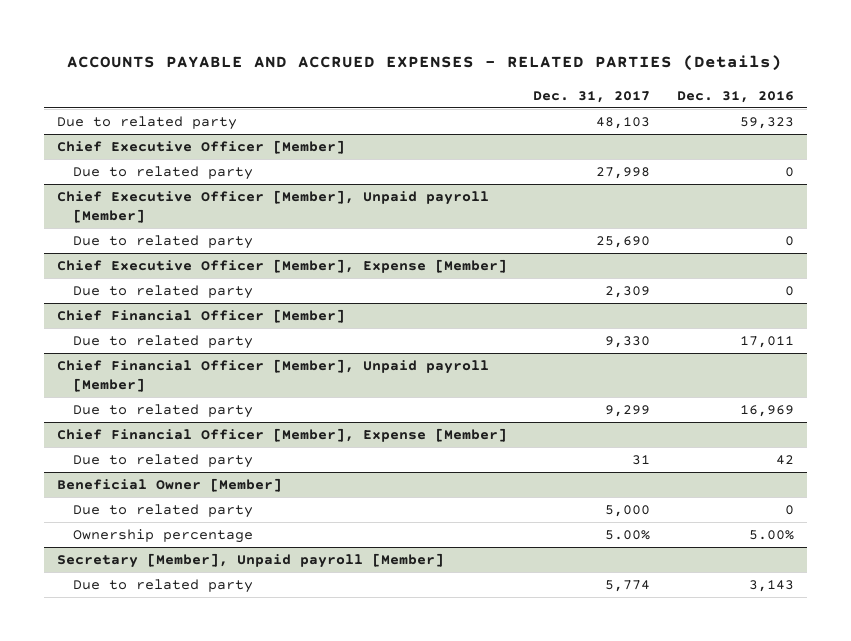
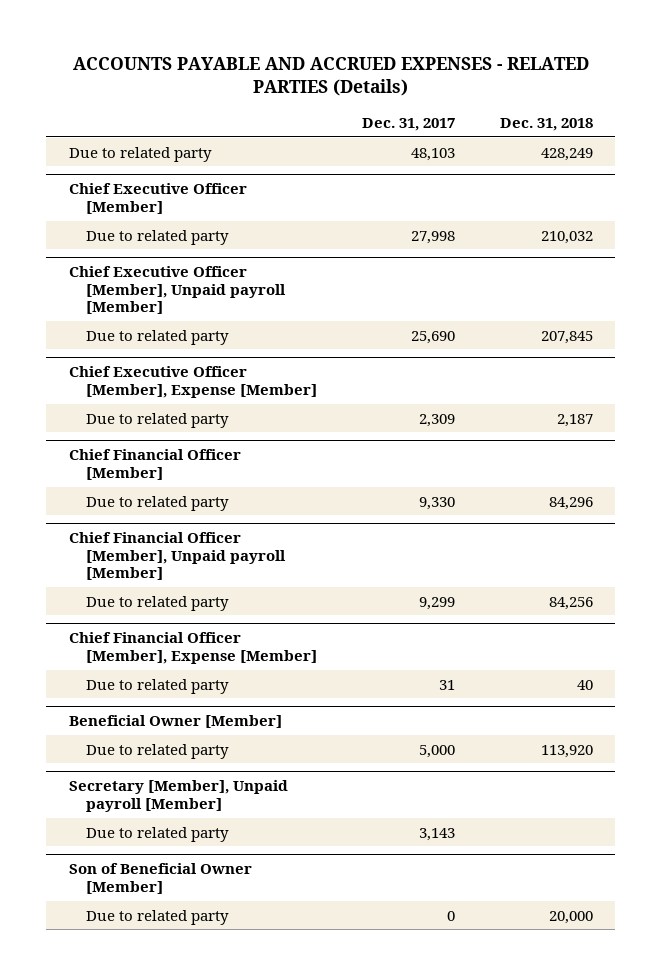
- | Dec. 31, 2017 | Dec. 31, 2016
+ | Dec. 31, 2017 | Dec. 31, 2018
@ Beneficial Owner [Member]
- Ownership percentage | 5.00% | 5.00%
@ Secretary [Member], Unpaid payroll [Member]
- Due to related party | 5,774 | 3,143
+ Due to related party | 3,143 |
+ Son of Beneficial Owner [Member]
+ Due to related party | 0 | 20,000

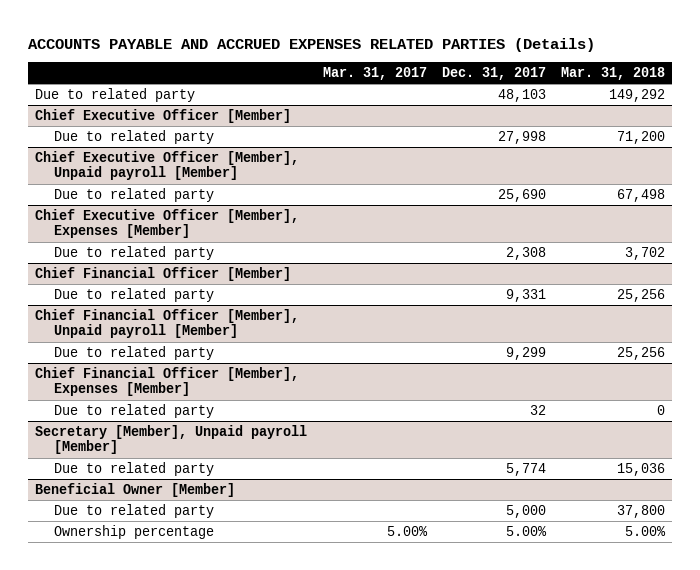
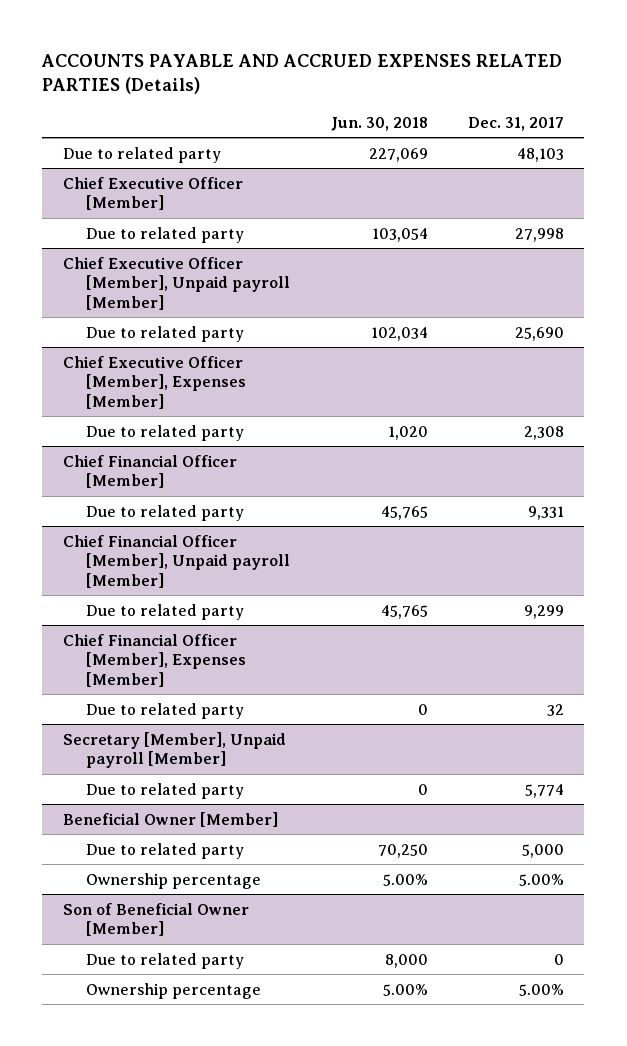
- | Mar. 31, 2017 | Dec. 31, 2017 | Mar. 31, 2018
+ | Jun. 30, 2018 | Dec. 31, 2017
+ Son of Beneficial Owner [Member]
+ Due to related party | 8,000 | 0
+ Ownership percentage | 5.00% | 5.00%

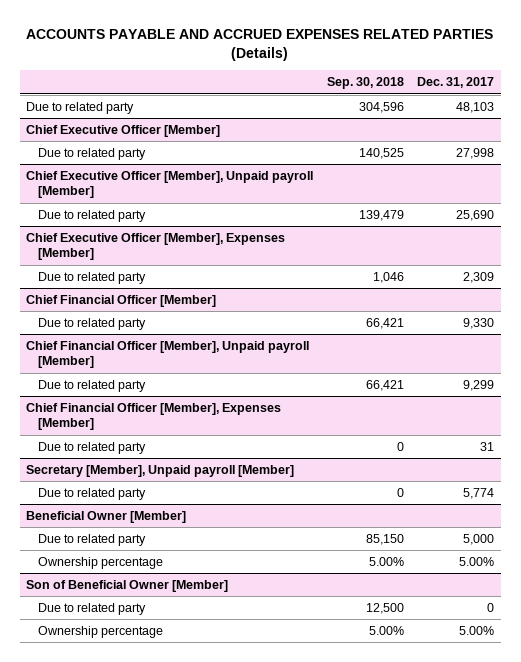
- | Jun. 30, 2018 | Dec. 31, 2017
+ | Sep. 30, 2018 | Dec. 31, 2017
@ Chief Executive Officer [Member], Expenses [Member]
- Due to related party | 1,020 | 2,308
+ Due to related party | 1,046 | 2,309
@ Chief Financial Officer [Member]
- Due to related party | 45,765 | 9,331
+ Due to related party | 66,421 | 9,330
@ Chief Financial Officer [Member], Expenses [Member]
- Due to related party | 0 | 32
+ Due to related party | 0 | 31

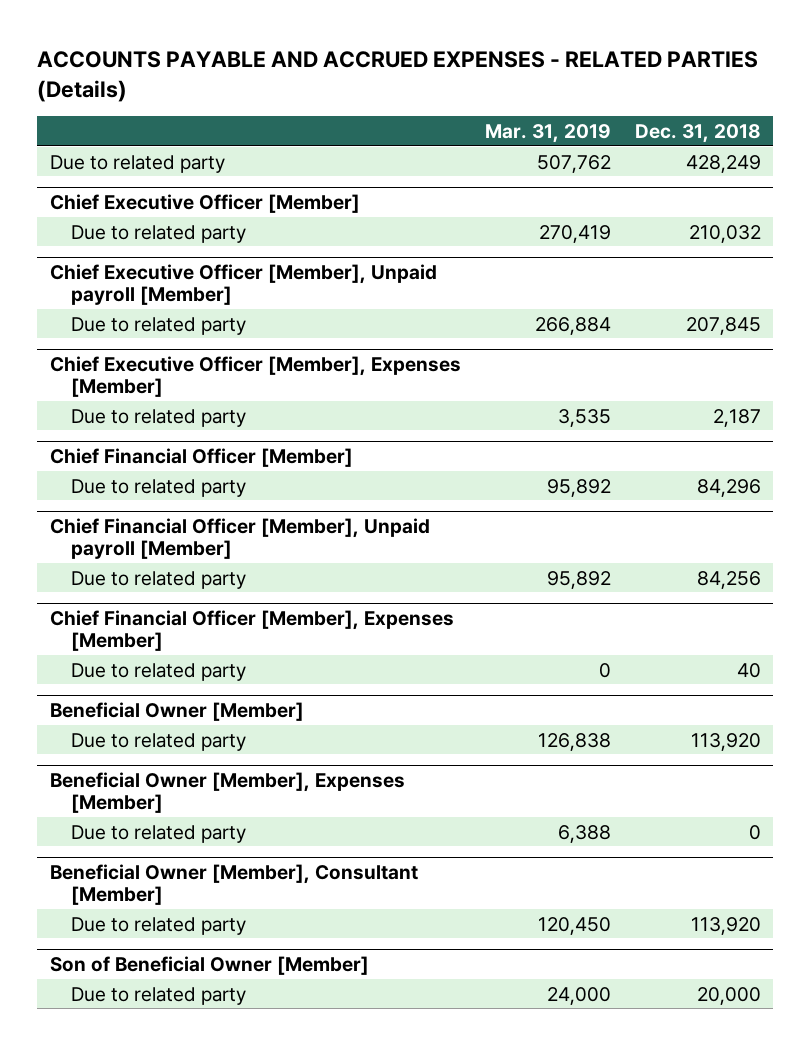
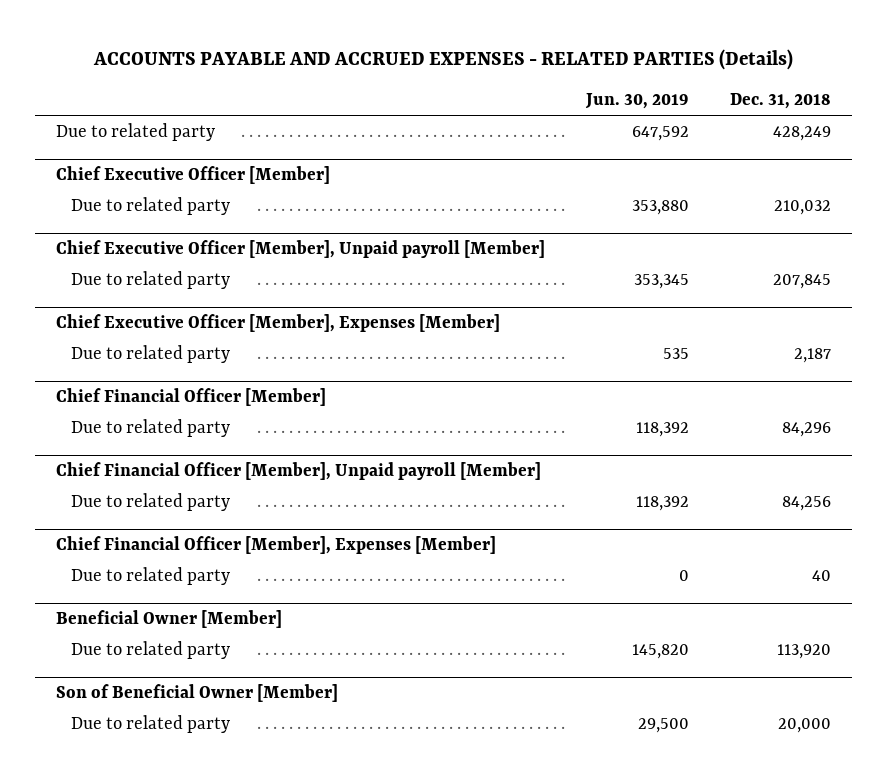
- | Mar. 31, 2019 | Dec. 31, 2018
+ | Jun. 30, 2019 | Dec. 31, 2018
- Beneficial Owner [Member], Expenses [Member]
- Due to related party | 6,388 | 0
- Beneficial Owner [Member], Consultant [Member]
- Due to related party | 120,450 | 113,920

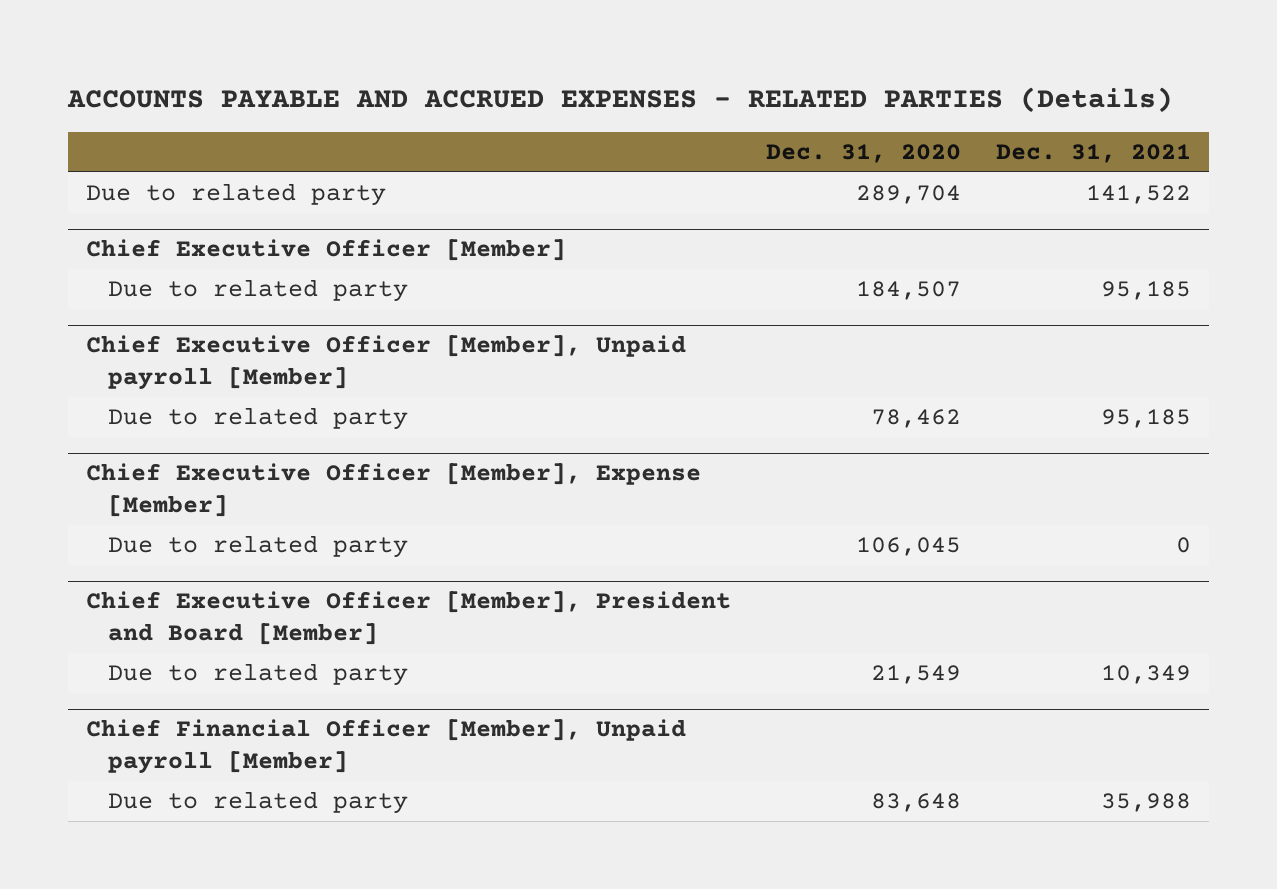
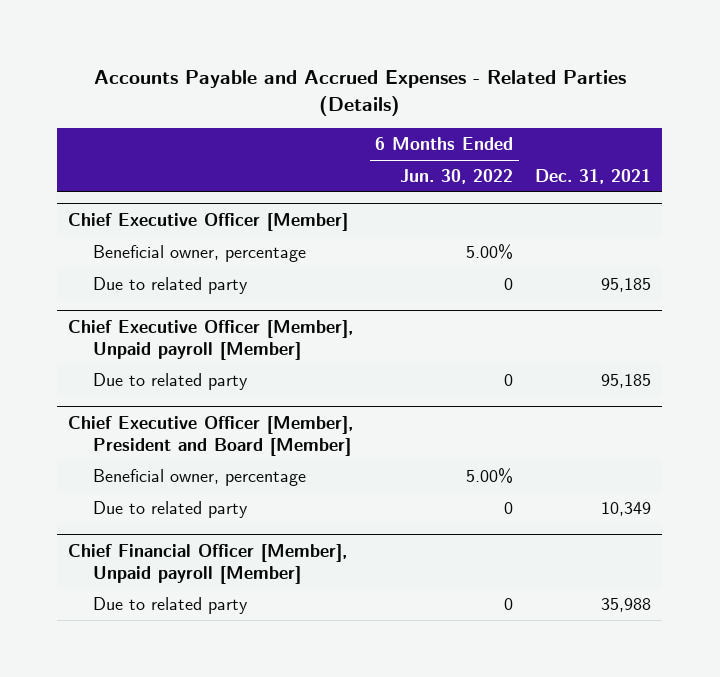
- ACCOUNTS PAYABLE AND ACCRUED EXPENSES - RELATED PARTIES (Details)
+ Accounts Payable and Accrued Expenses - Related Parties (Details)
- | Dec. 31, 2020 | Dec. 31, 2021
+ | 6 Months Ended Jun. 30, 2022 | Dec. 31, 2021
- Due to related party | 289,704 | 141,522
@ Chief Executive Officer [Member]
+ Beneficial owner, percentage | 5.00% |
- Chief Executive Officer [Member], Expense [Member]
- Due to related party | 106,045 | 0
@ Chief Executive Officer [Member], President and Board [Member]
+ Beneficial owner, percentage | 5.00% |

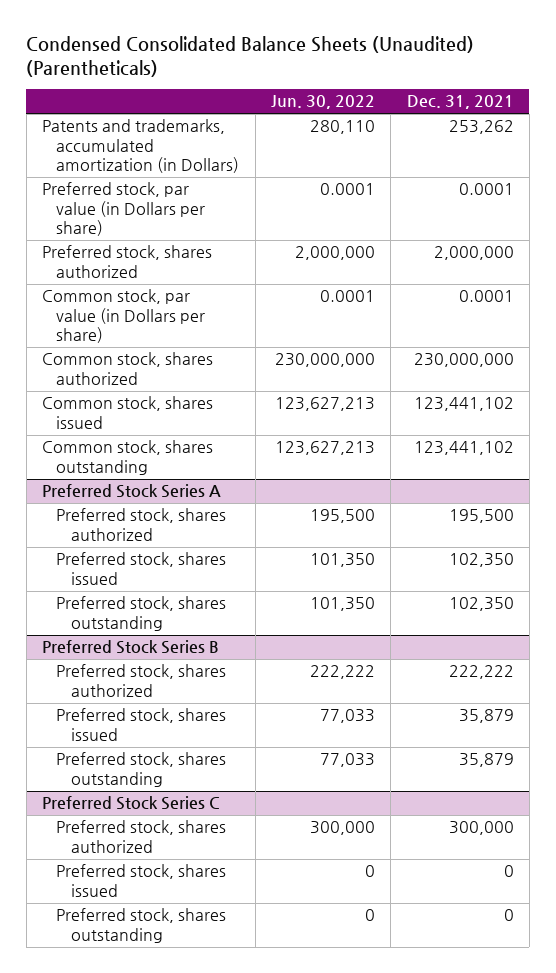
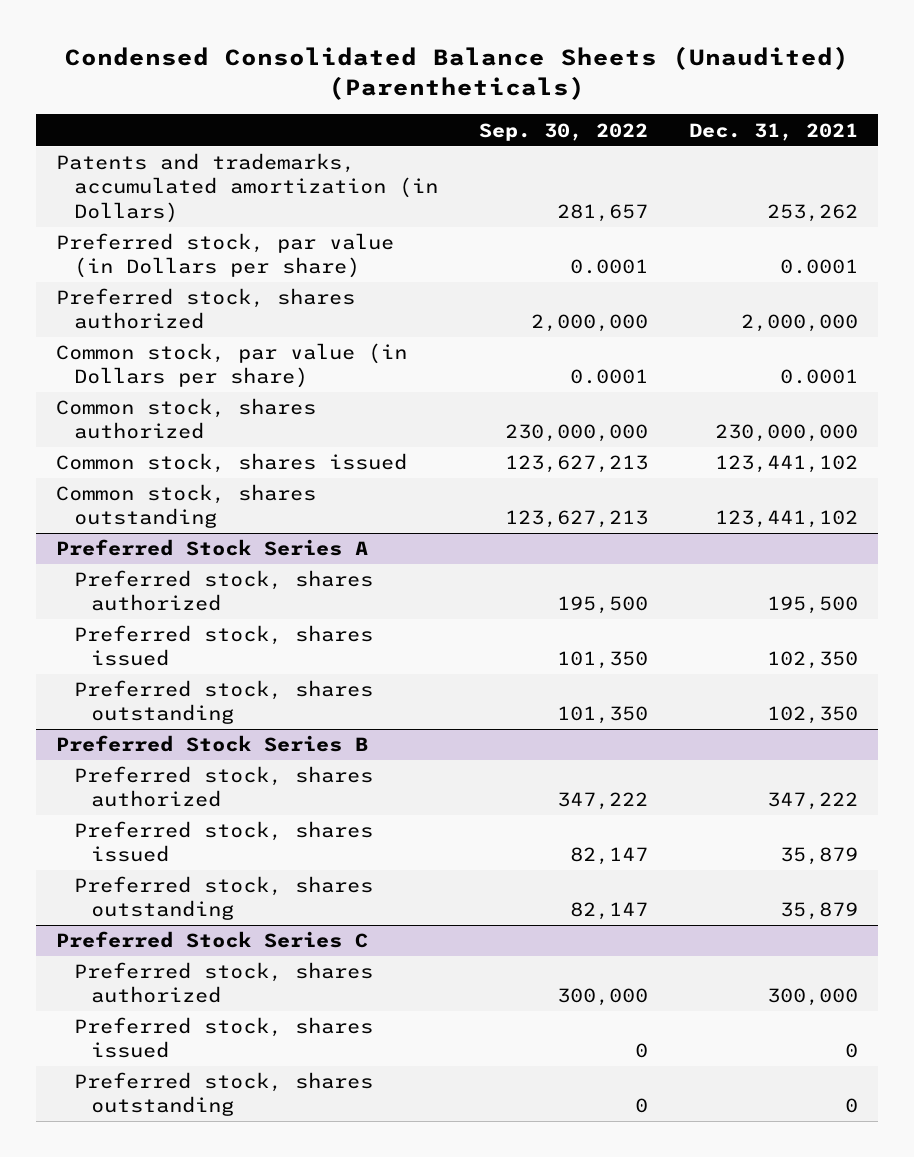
- | Jun. 30, 2022 | Dec. 31, 2021
+ | Sep. 30, 2022 | Dec. 31, 2021
@ Preferred Stock Series B
- Preferred stock, shares authorized | 222,222 | 222,222
+ Preferred stock, shares authorized | 347,222 | 347,222

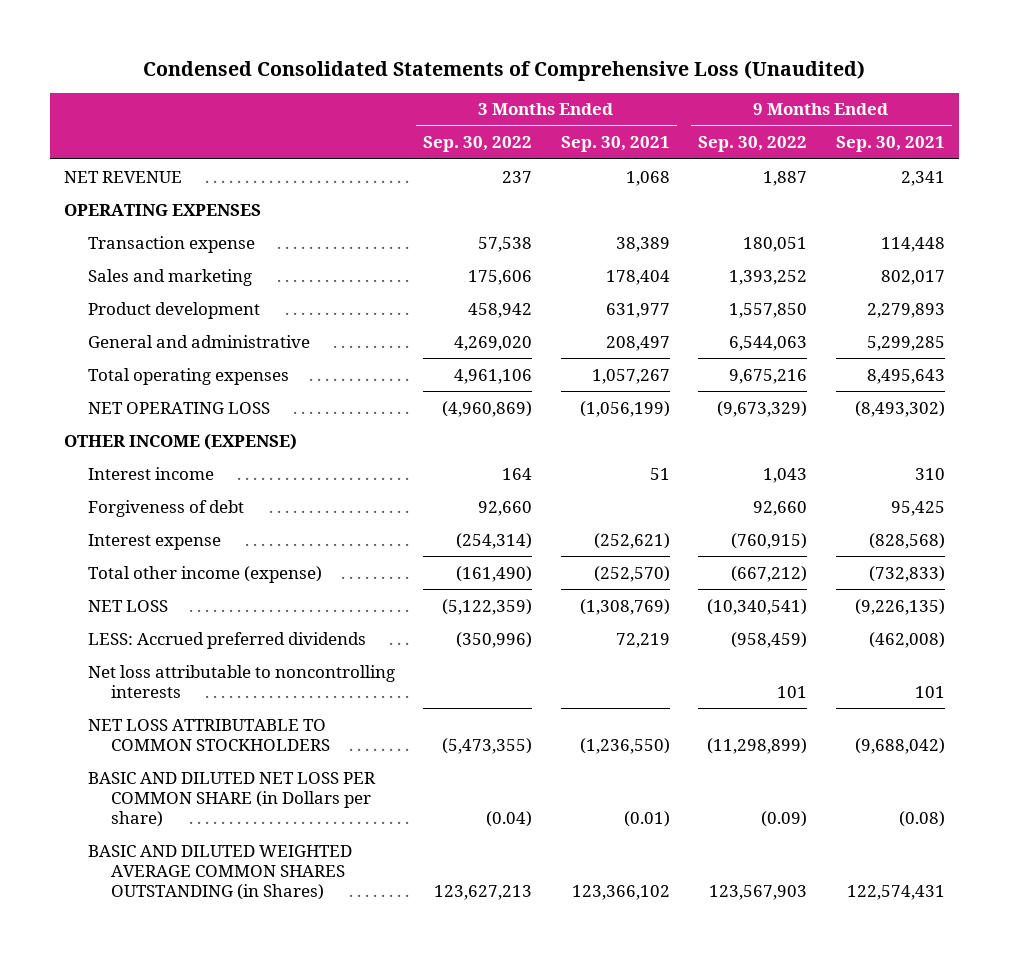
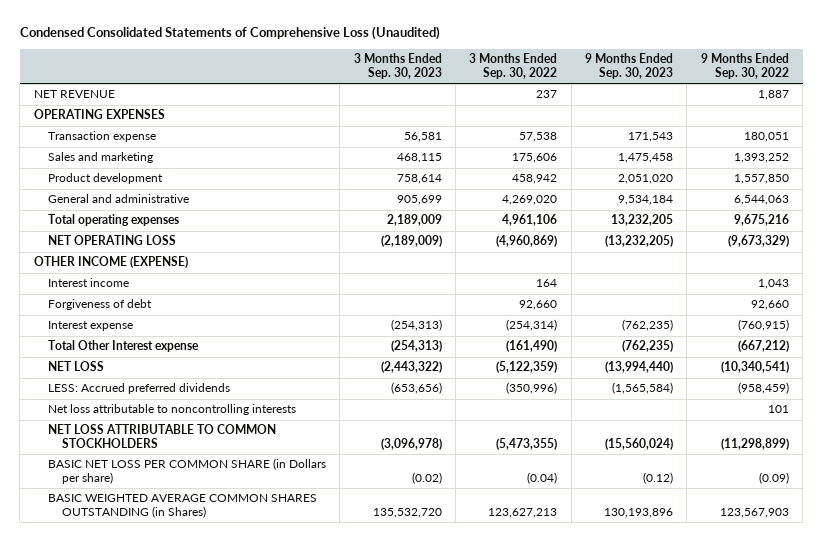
- | 3 Months Ended Sep. 30, 2022 | 3 Months Ended Sep. 30, 2021 | 9 Months Ended Sep. 30, 2022 | 9 Months Ended Sep. 30, 2021
+ | 3 Months Ended Sep. 30, 2023 | 3 Months Ended Sep. 30, 2022 | 9 Months Ended Sep. 30, 2023 | 9 Months Ended Sep. 30, 2022
- Total other income (expense) | (161,490) | (252,570) | (667,212) | (732,833)
+ Total Other Interest expense | (254,313) | (161,490) | (762,235) | (667,212)
- BASIC AND DILUTED NET LOSS PER COMMON SHARE (in Dollars per share) | (0.04) | (0.01) | (0.09) | (0.08)
- BASIC AND DILUTED WEIGHTED AVERAGE COMMON SHARES OUTSTANDING (in Shares) | 123,627,213 | 123,366,102 | 123,567,903 | 122,574,431
+ BASIC NET LOSS PER COMMON SHARE (in Dollars per share) | (0.02) | (0.04) | (0.12) | (0.09)
+ BASIC WEIGHTED AVERAGE COMMON SHARES OUTSTANDING (in Shares) | 135,532,720 | 123,627,213 | 130,193,896 | 123,567,903

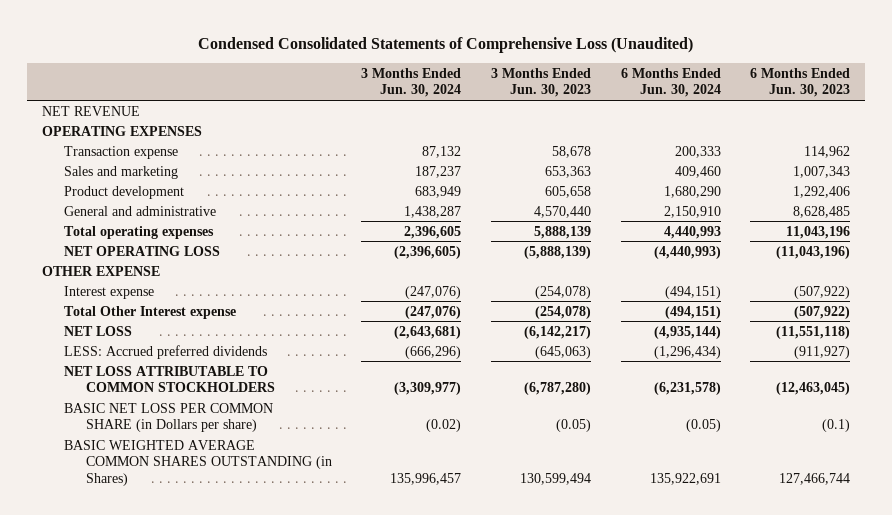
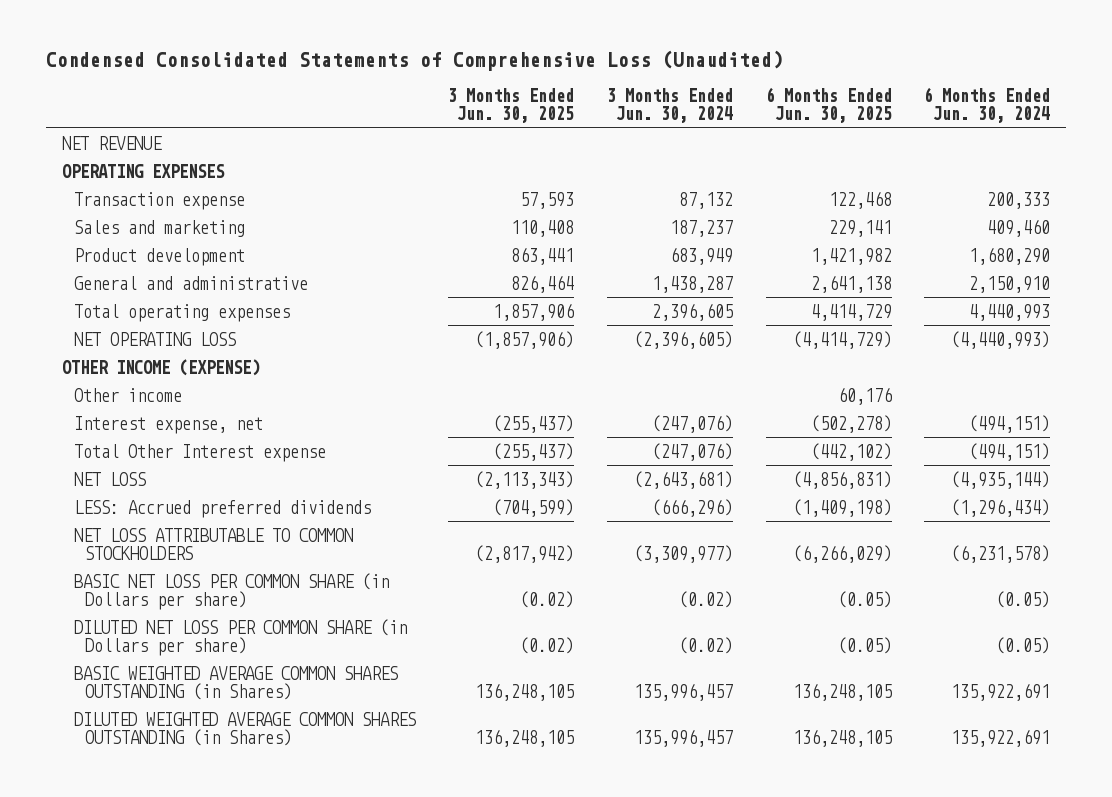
- | 3 Months Ended Jun. 30, 2024 | 3 Months Ended Jun. 30, 2023 | 6 Months Ended Jun. 30, 2024 | 6 Months Ended Jun. 30, 2023
+ | 3 Months Ended Jun. 30, 2025 | 3 Months Ended Jun. 30, 2024 | 6 Months Ended Jun. 30, 2025 | 6 Months Ended Jun. 30, 2024
- OTHER EXPENSE
- Interest expense | (247,076) | (254,078) | (494,151) | (507,922)
+ OTHER INCOME (EXPENSE)
+ Other income | | | 60,176 |
+ Interest expense, net | (255,437) | (247,076) | (502,278) | (494,151)
+ DILUTED NET LOSS PER COMMON SHARE (in Dollars per share) | (0.02) | (0.02) | (0.05) | (0.05)
+ DILUTED WEIGHTED AVERAGE COMMON SHARES OUTSTANDING (in Shares) | 136,248,105 | 135,996,457 | 136,248,105 | 135,922,691

